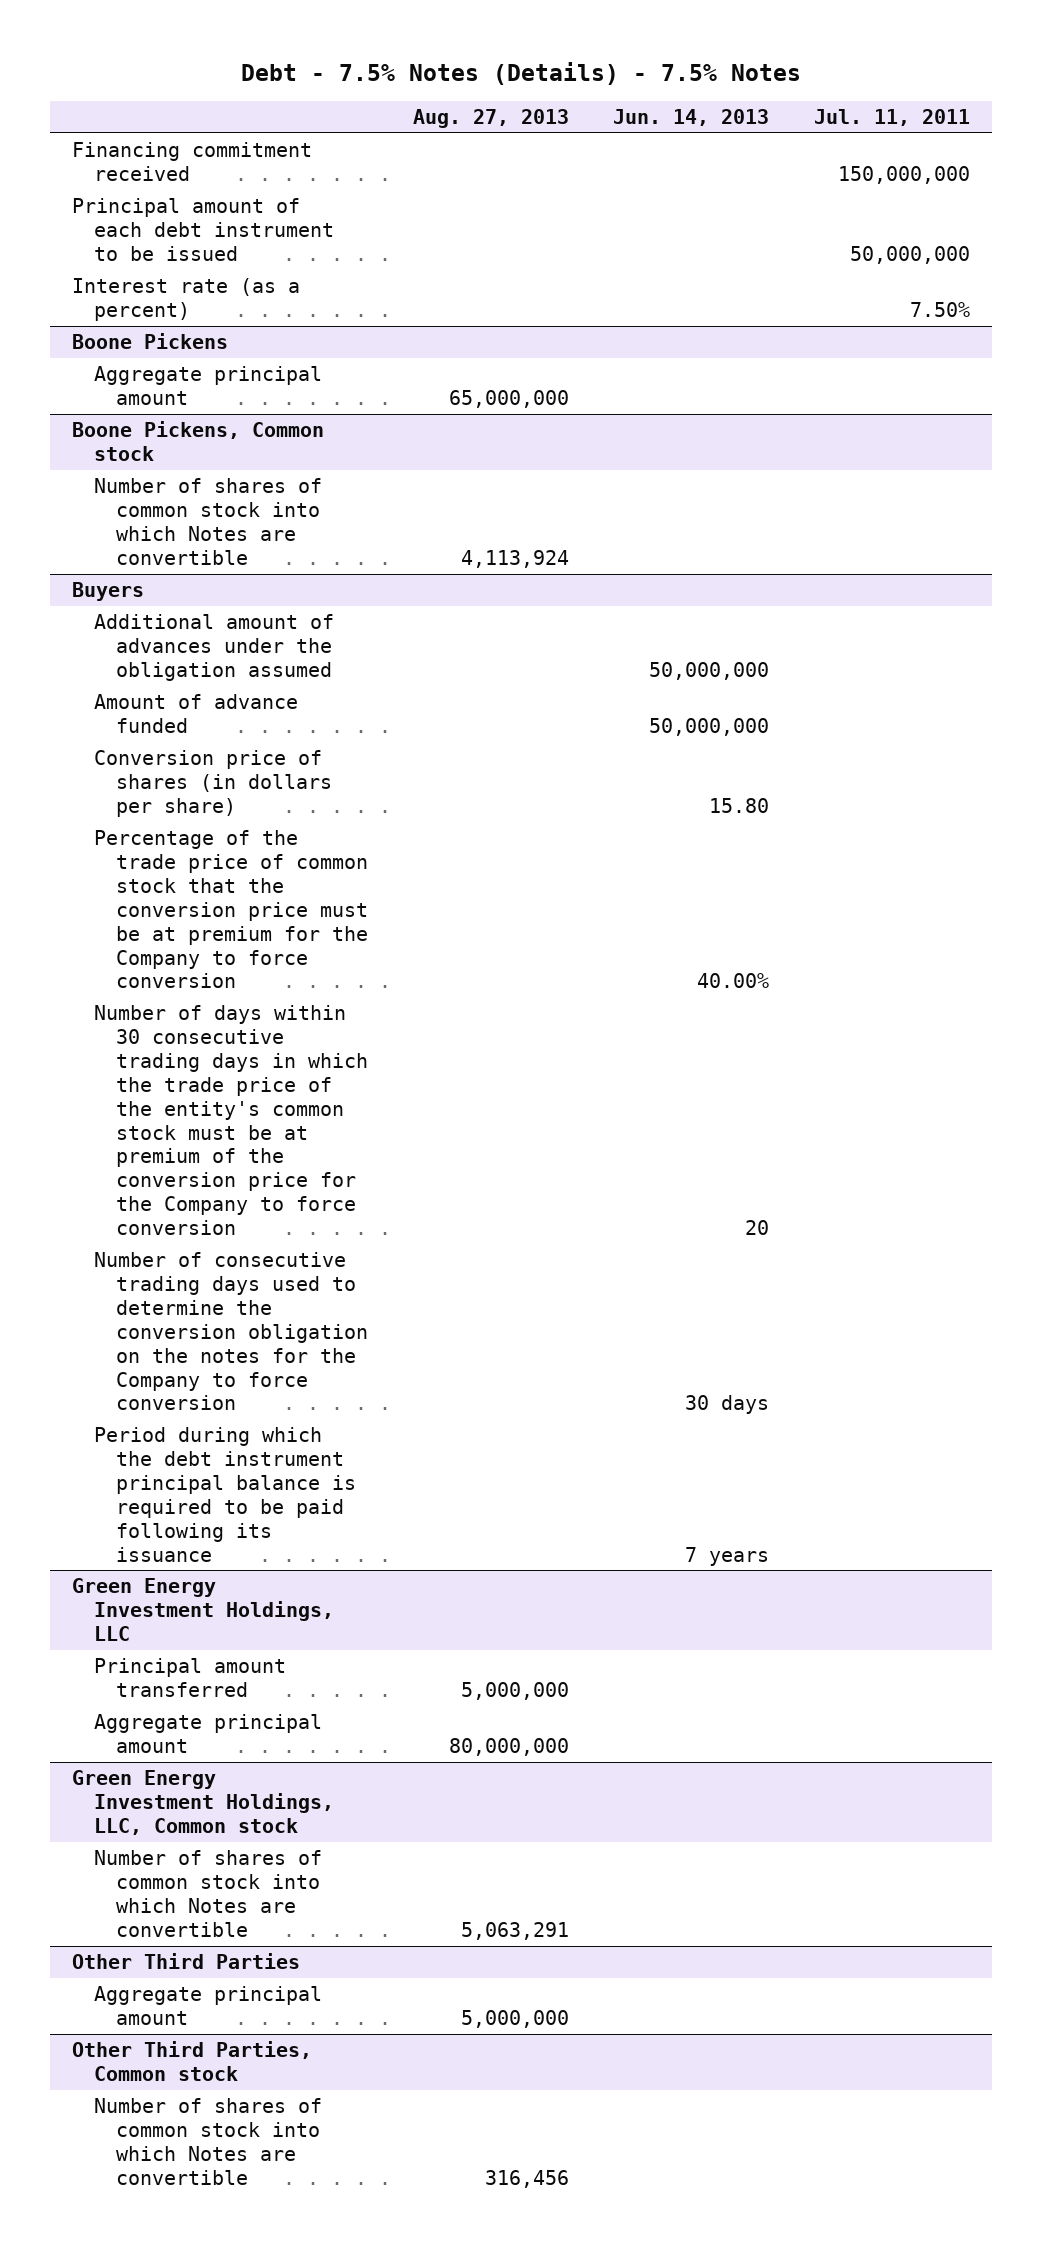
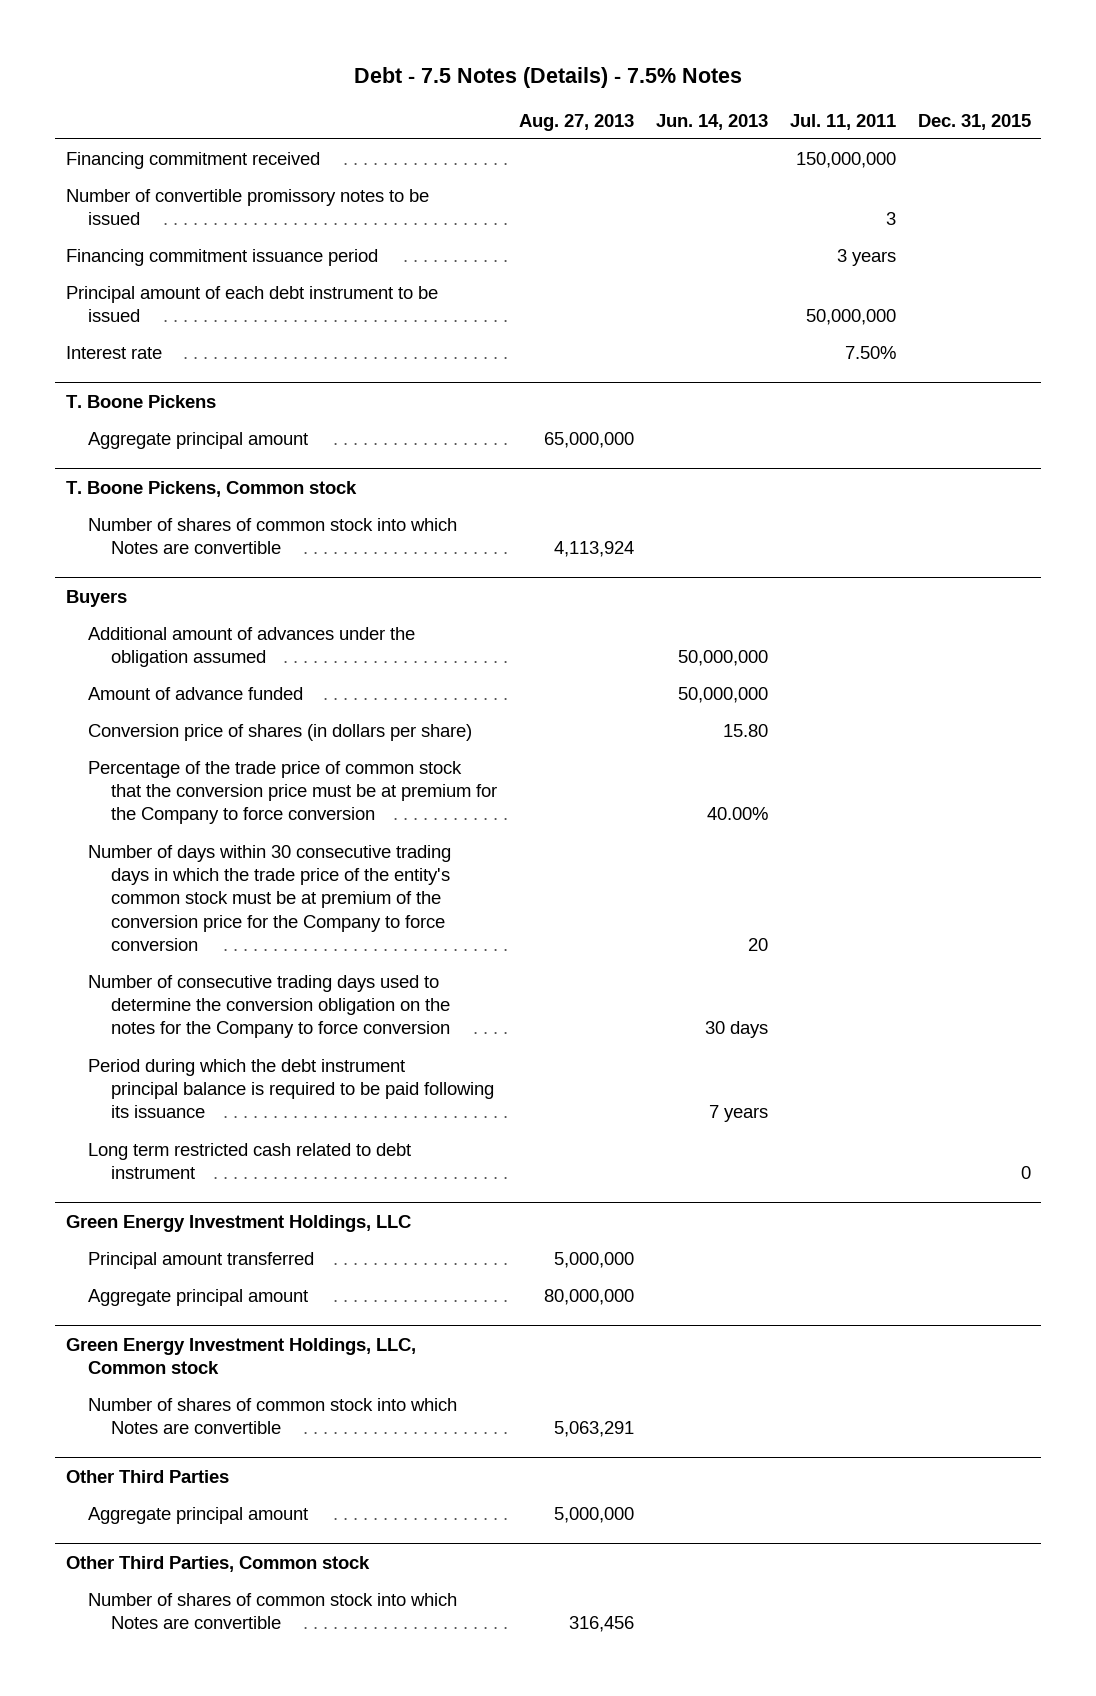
- Debt - 7.5% Notes (Details) - 7.5% Notes
+ Debt - 7.5 Notes (Details) - 7.5% Notes
- | Aug. 27, 2013 | Jun. 14, 2013 | Jul. 11, 2011
+ | Aug. 27, 2013 | Jun. 14, 2013 | Jul. 11, 2011 | Dec. 31, 2015
+ Number of convertible promissory notes to be issued | | | 3 |
+ Financing commitment issuance period | | | 3 years |
- Interest rate (as a percent) | | | 7.50%
- Boone Pickens
+ Interest rate | | | 7.50% |
+ T. Boone Pickens
- Boone Pickens, Common stock
+ T. Boone Pickens, Common stock
@ Buyers
+ Long term restricted cash related to debt instrument | | | | 0

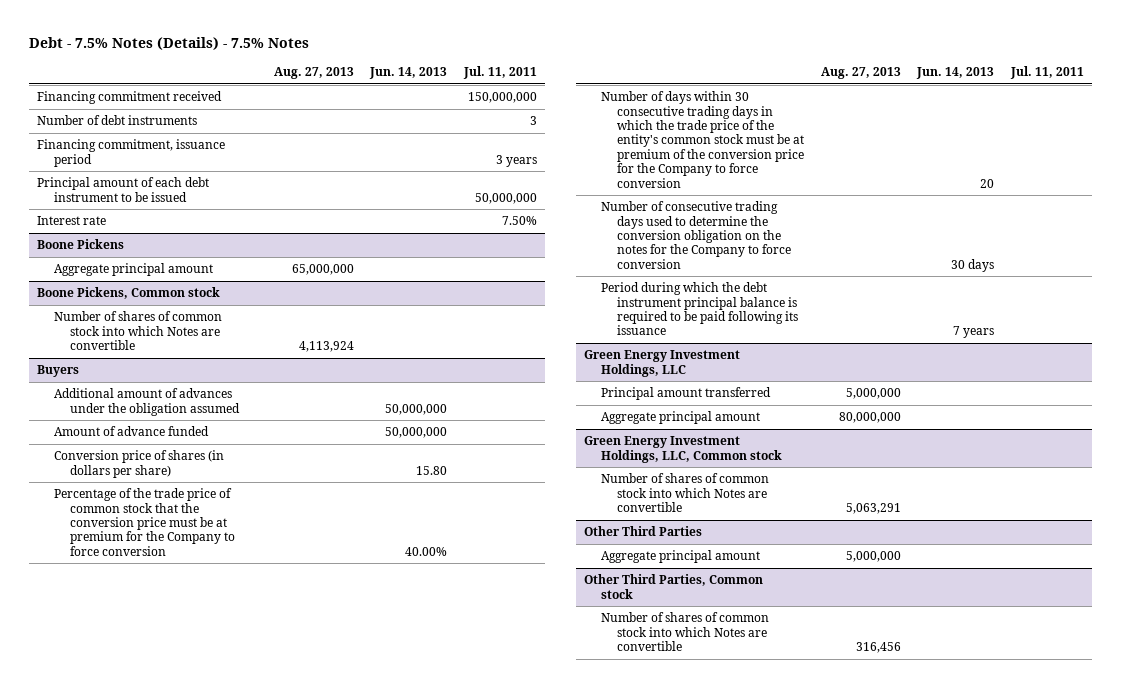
- Debt - 7.5 Notes (Details) - 7.5% Notes
+ Debt - 7.5% Notes (Details) - 7.5% Notes
- | Aug. 27, 2013 | Jun. 14, 2013 | Jul. 11, 2011 | Dec. 31, 2015
+ | Aug. 27, 2013 | Jun. 14, 2013 | Jul. 11, 2011
- Number of convertible promissory notes to be issued | | | 3 |
- Financing commitment issuance period | | | 3 years |
+ Number of debt instruments | | | 3
+ Financing commitment, issuance period | | | 3 years
- T. Boone Pickens
+ Boone Pickens
- T. Boone Pickens, Common stock
+ Boone Pickens, Common stock
@ Buyers
- Long term restricted cash related to debt instrument | | | | 0

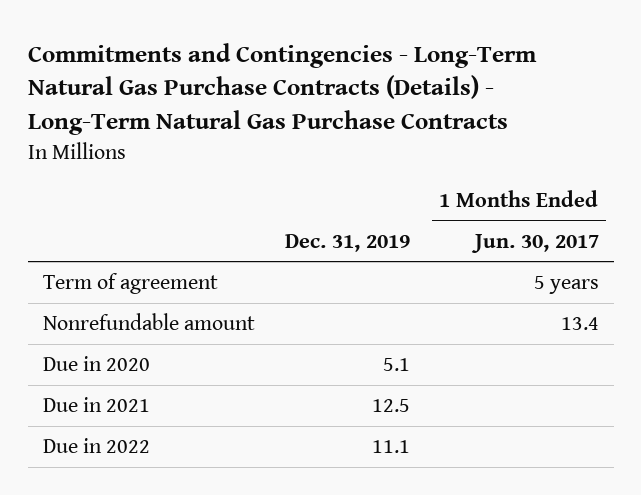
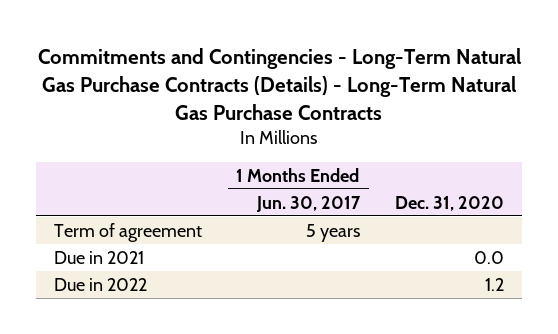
- | Dec. 31, 2019 | 1 Months Ended Jun. 30, 2017
+ | 1 Months Ended Jun. 30, 2017 | Dec. 31, 2020
- Nonrefundable amount | | 13.4
- Due in 2020 | 5.1 |

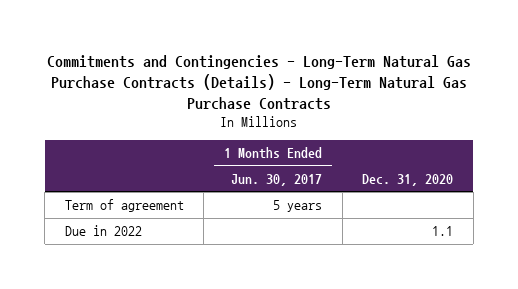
- Due in 2021 | | 0.0
- Due in 2022 | | 1.2
+ Due in 2022 | | 1.1

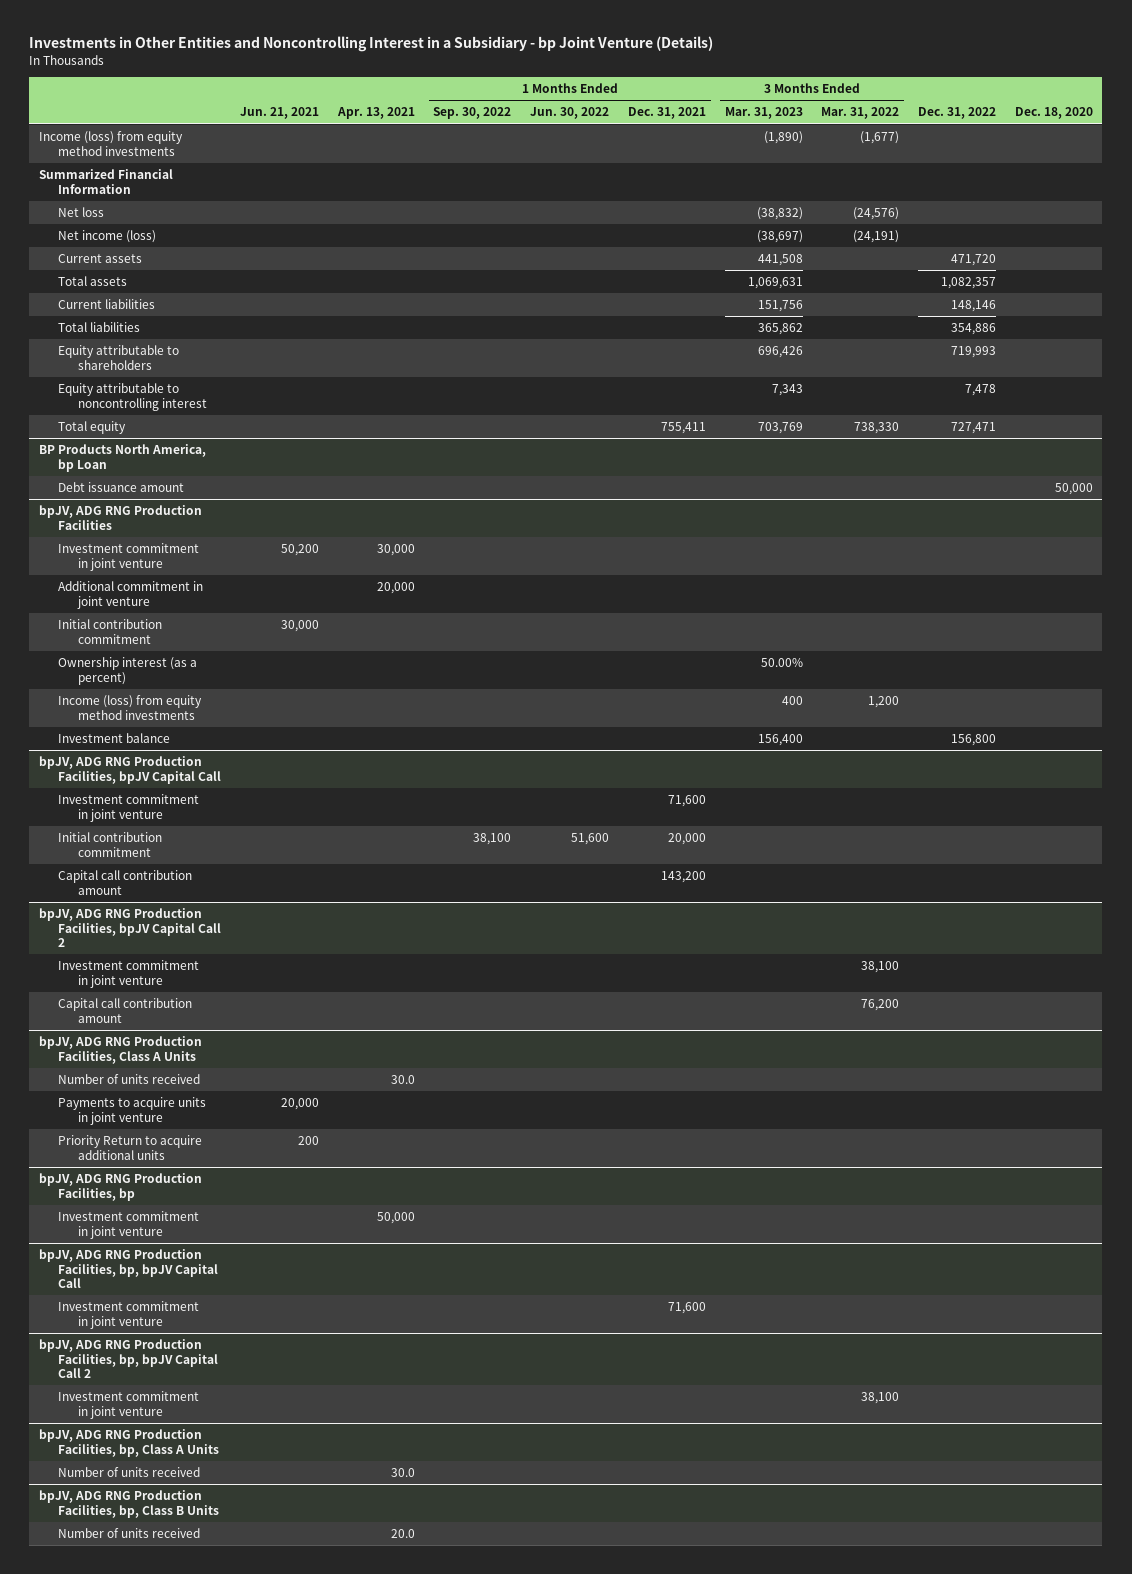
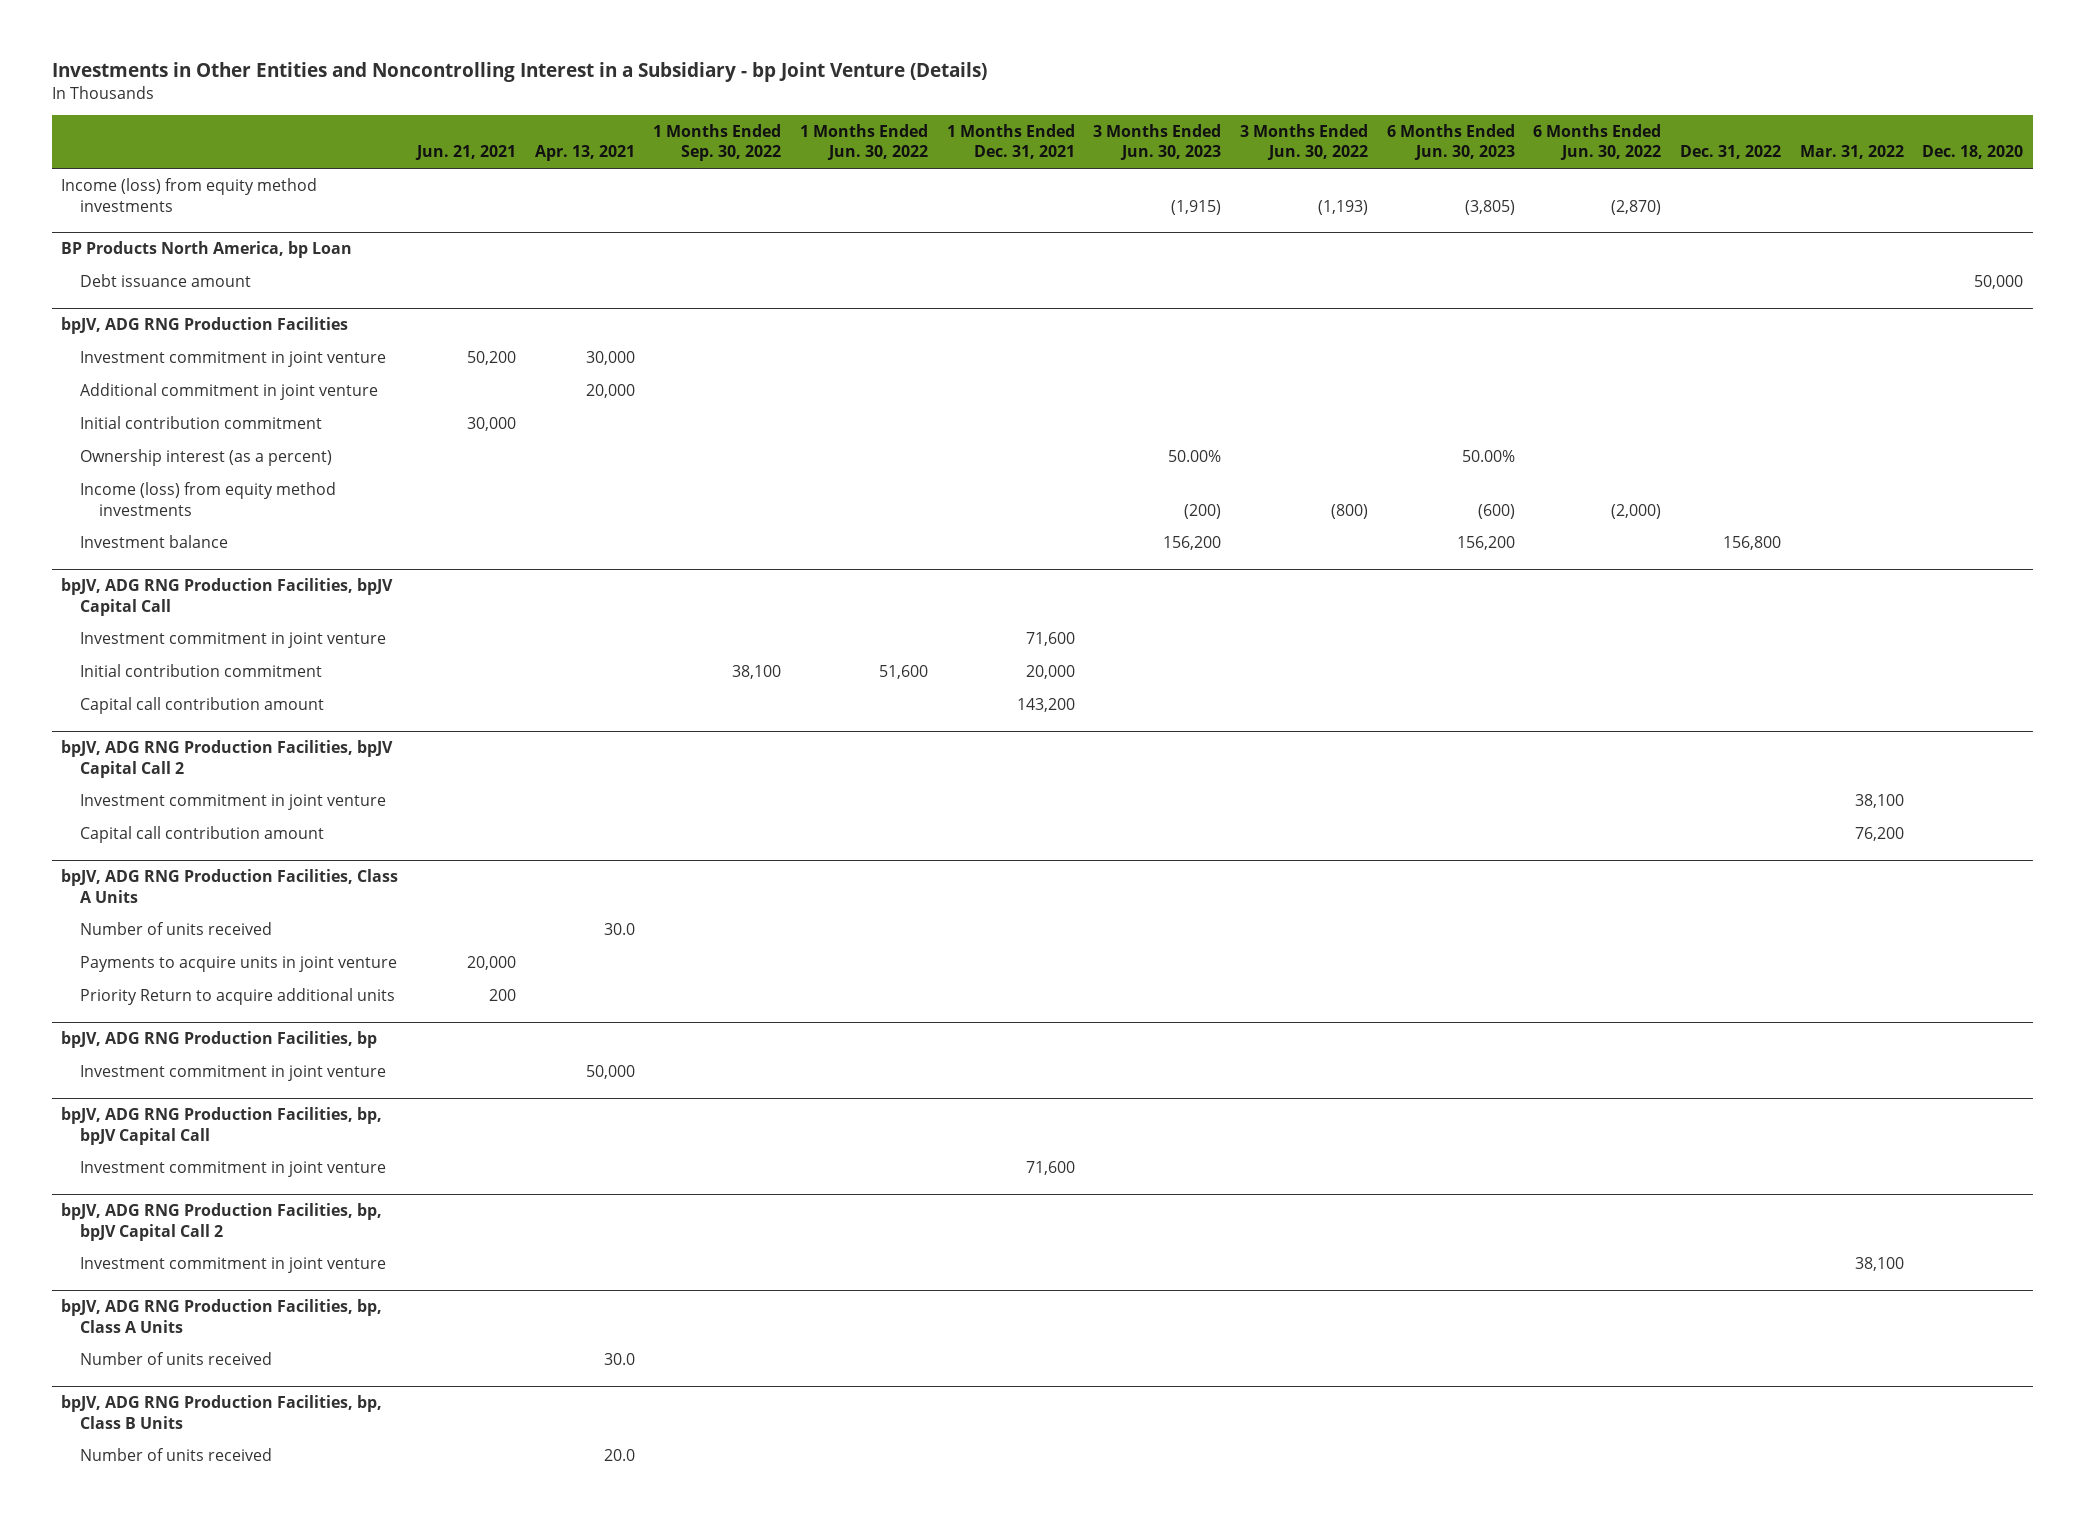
- | Jun. 21, 2021 | Apr. 13, 2021 | 1 Months Ended Sep. 30, 2022 | 1 Months Ended Jun. 30, 2022 | 1 Months Ended Dec. 31, 2021 | 3 Months Ended Mar. 31, 2023 | 3 Months Ended Mar. 31, 2022 | Dec. 31, 2022 | Dec. 18, 2020
+ | Jun. 21, 2021 | Apr. 13, 2021 | 1 Months Ended Sep. 30, 2022 | 1 Months Ended Jun. 30, 2022 | 1 Months Ended Dec. 31, 2021 | 3 Months Ended Jun. 30, 2023 | 3 Months Ended Jun. 30, 2022 | 6 Months Ended Jun. 30, 2023 | 6 Months Ended Jun. 30, 2022 | Dec. 31, 2022 | Mar. 31, 2022 | Dec. 18, 2020
- Summarized Financial Information
- Net loss | | | | | | (38,832) | (24,576) | |
- Net income (loss) | | | | | | (38,697) | (24,191) | |
- Current assets | | | | | | 441,508 | | 471,720 |
- Total assets | | | | | | 1,069,631 | | 1,082,357 |
- Current liabilities | | | | | | 151,756 | | 148,146 |
- Total liabilities | | | | | | 365,862 | | 354,886 |
- Equity attributable to shareholders | | | | | | 696,426 | | 719,993 |
- Equity attributable to noncontrolling interest | | | | | | 7,343 | | 7,478 |
- Total equity | | | | | 755,411 | 703,769 | 738,330 | 727,471 |

